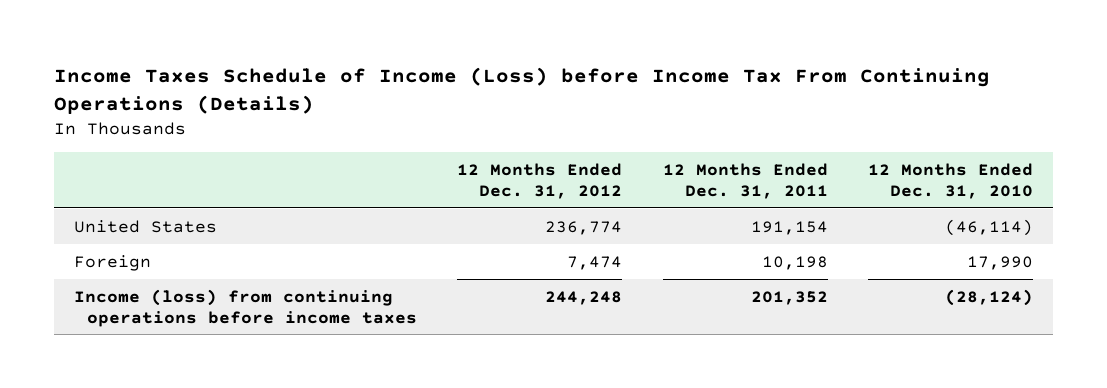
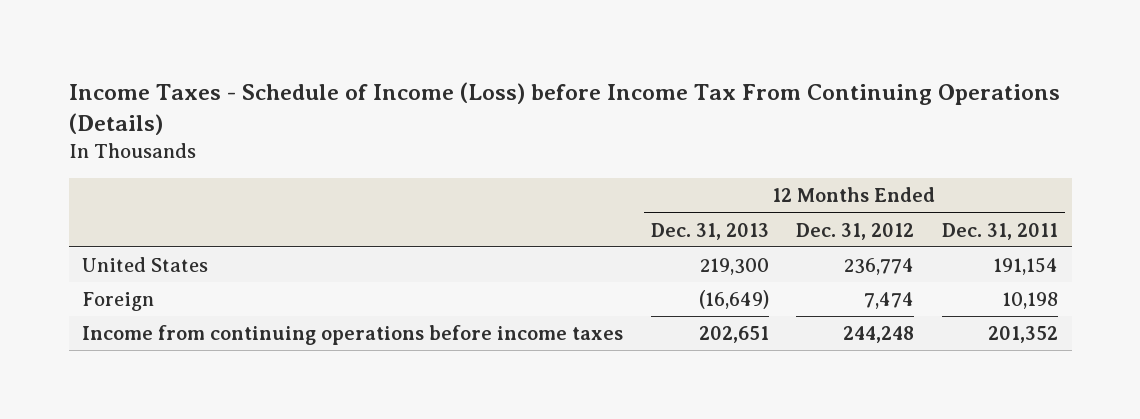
- Income Taxes Schedule of Income (Loss) before Income Tax From Continuing Operations (Details)
+ Income Taxes - Schedule of Income (Loss) before Income Tax From Continuing Operations (Details)
- | 12 Months Ended Dec. 31, 2012 | 12 Months Ended Dec. 31, 2011 | 12 Months Ended Dec. 31, 2010
+ | 12 Months Ended Dec. 31, 2013 | 12 Months Ended Dec. 31, 2012 | 12 Months Ended Dec. 31, 2011
- Income (loss) from continuing operations before income taxes | 244,248 | 201,352 | (28,124)
+ Income from continuing operations before income taxes | 202,651 | 244,248 | 201,352

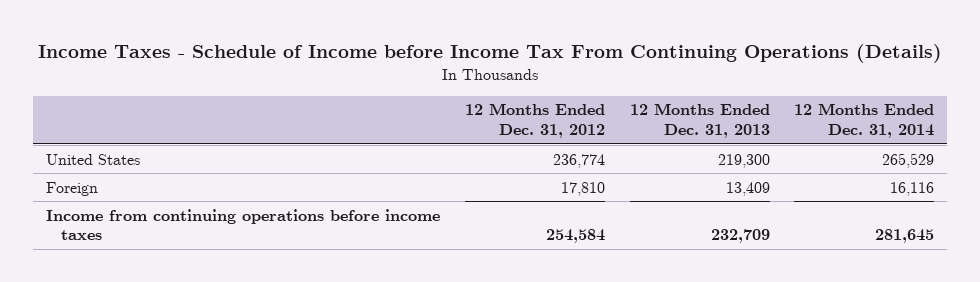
- Income Taxes - Schedule of Income (Loss) before Income Tax From Continuing Operations (Details)
+ Income Taxes - Schedule of Income before Income Tax From Continuing Operations (Details)
- | 12 Months Ended Dec. 31, 2013 | 12 Months Ended Dec. 31, 2012 | 12 Months Ended Dec. 31, 2011
+ | 12 Months Ended Dec. 31, 2012 | 12 Months Ended Dec. 31, 2013 | 12 Months Ended Dec. 31, 2014
- Foreign | (16,649) | 7,474 | 10,198
- Income from continuing operations before income taxes | 202,651 | 244,248 | 201,352
+ Foreign | 17,810 | 13,409 | 16,116
+ Income from continuing operations before income taxes | 254,584 | 232,709 | 281,645

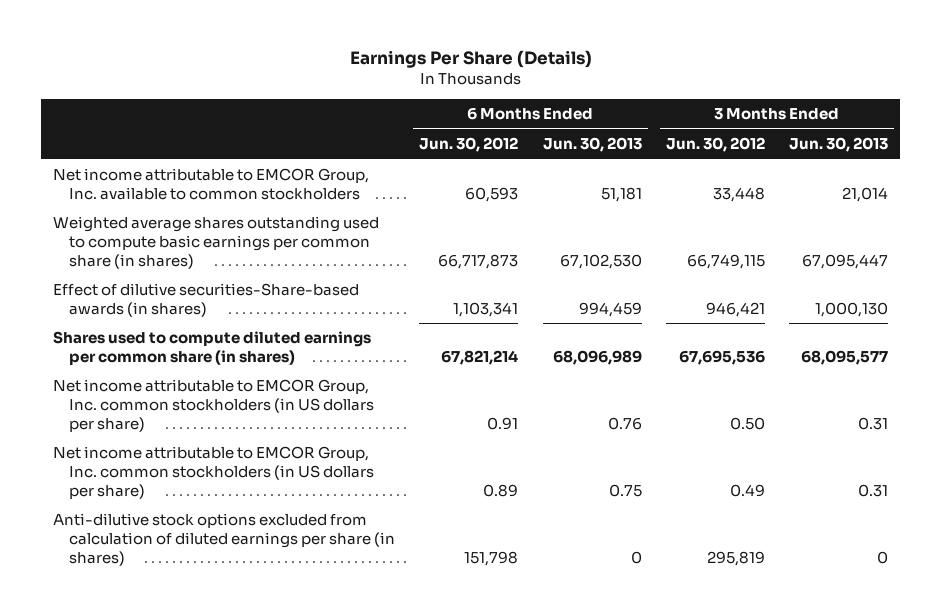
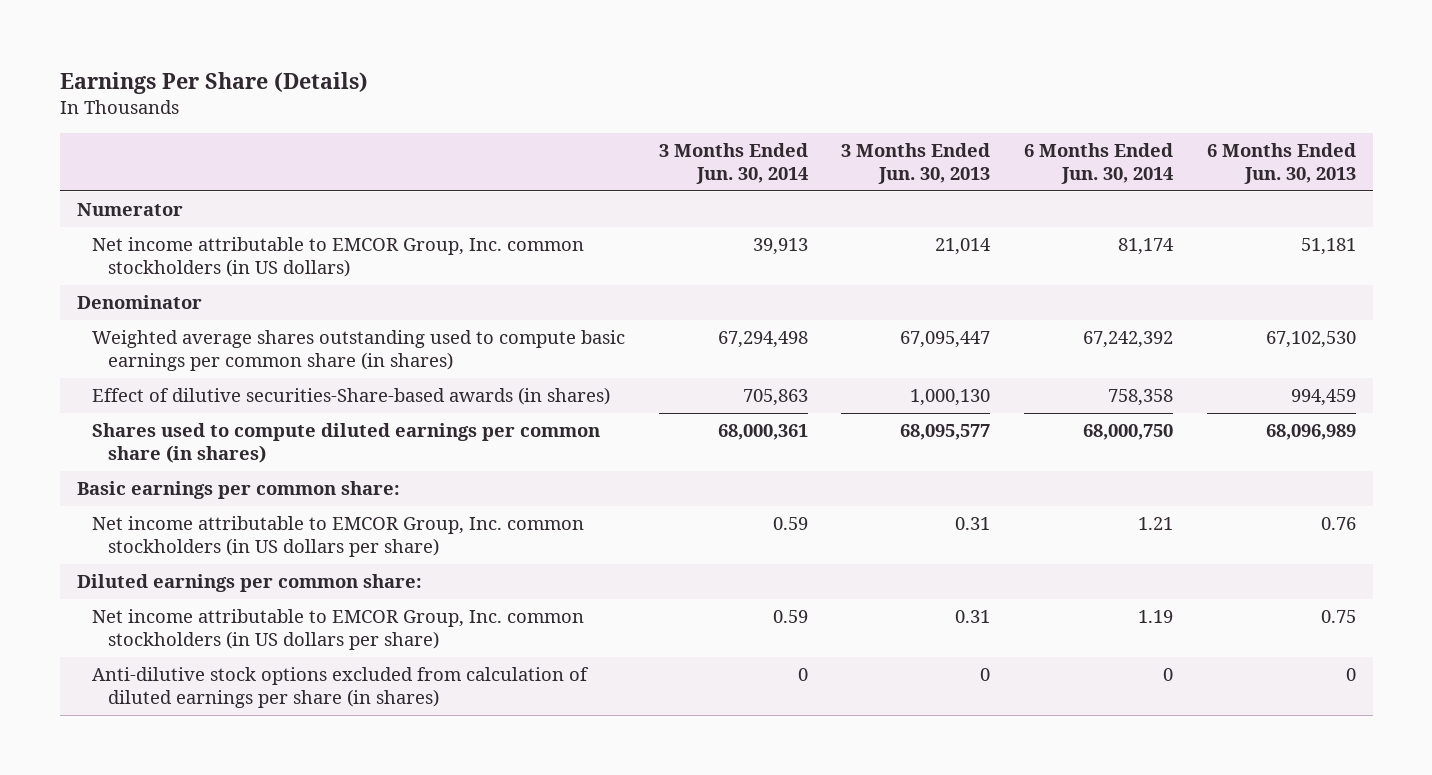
- | 6 Months Ended Jun. 30, 2012 | 6 Months Ended Jun. 30, 2013 | 3 Months Ended Jun. 30, 2012 | 3 Months Ended Jun. 30, 2013
+ | 3 Months Ended Jun. 30, 2014 | 3 Months Ended Jun. 30, 2013 | 6 Months Ended Jun. 30, 2014 | 6 Months Ended Jun. 30, 2013
- Net income attributable to EMCOR Group, Inc. available to common stockholders | 60,593 | 51,181 | 33,448 | 21,014
+ Numerator
+ Net income attributable to EMCOR Group, Inc. common stockholders (in US dollars) | 39,913 | 21,014 | 81,174 | 51,181
+ Denominator
+ Basic earnings per common share:
+ Diluted earnings per common share:

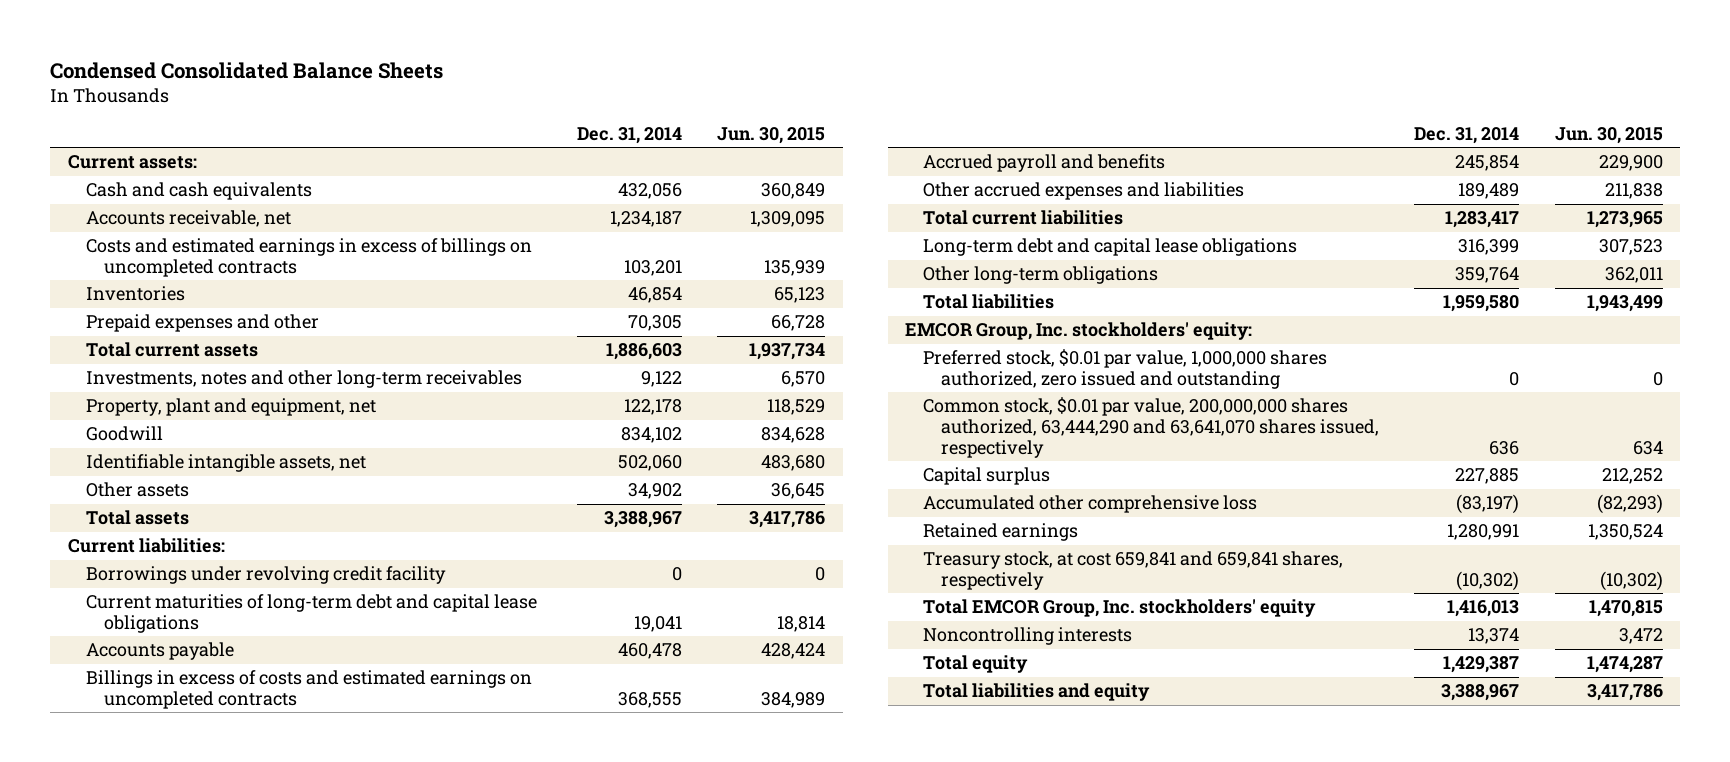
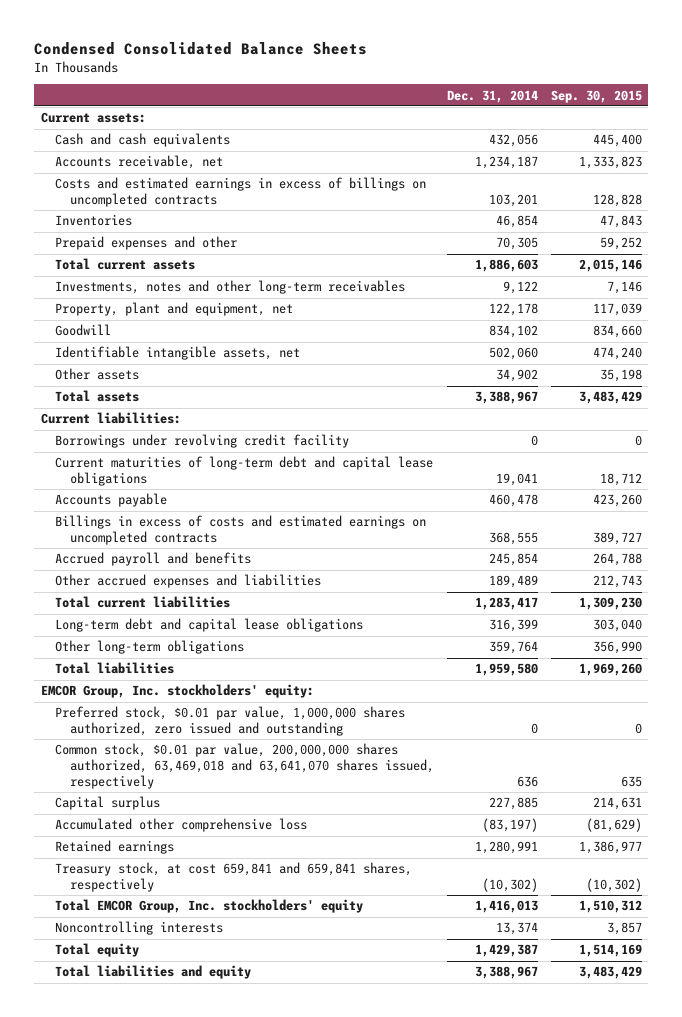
- | Dec. 31, 2014 | Jun. 30, 2015
+ | Dec. 31, 2014 | Sep. 30, 2015
- Common stock, $0.01 par value, 200,000,000 shares authorized, 63,444,290 and 63,641,070 shares issued, respectively | 636 | 634
+ Common stock, $0.01 par value, 200,000,000 shares authorized, 63,469,018 and 63,641,070 shares issued, respectively | 636 | 635

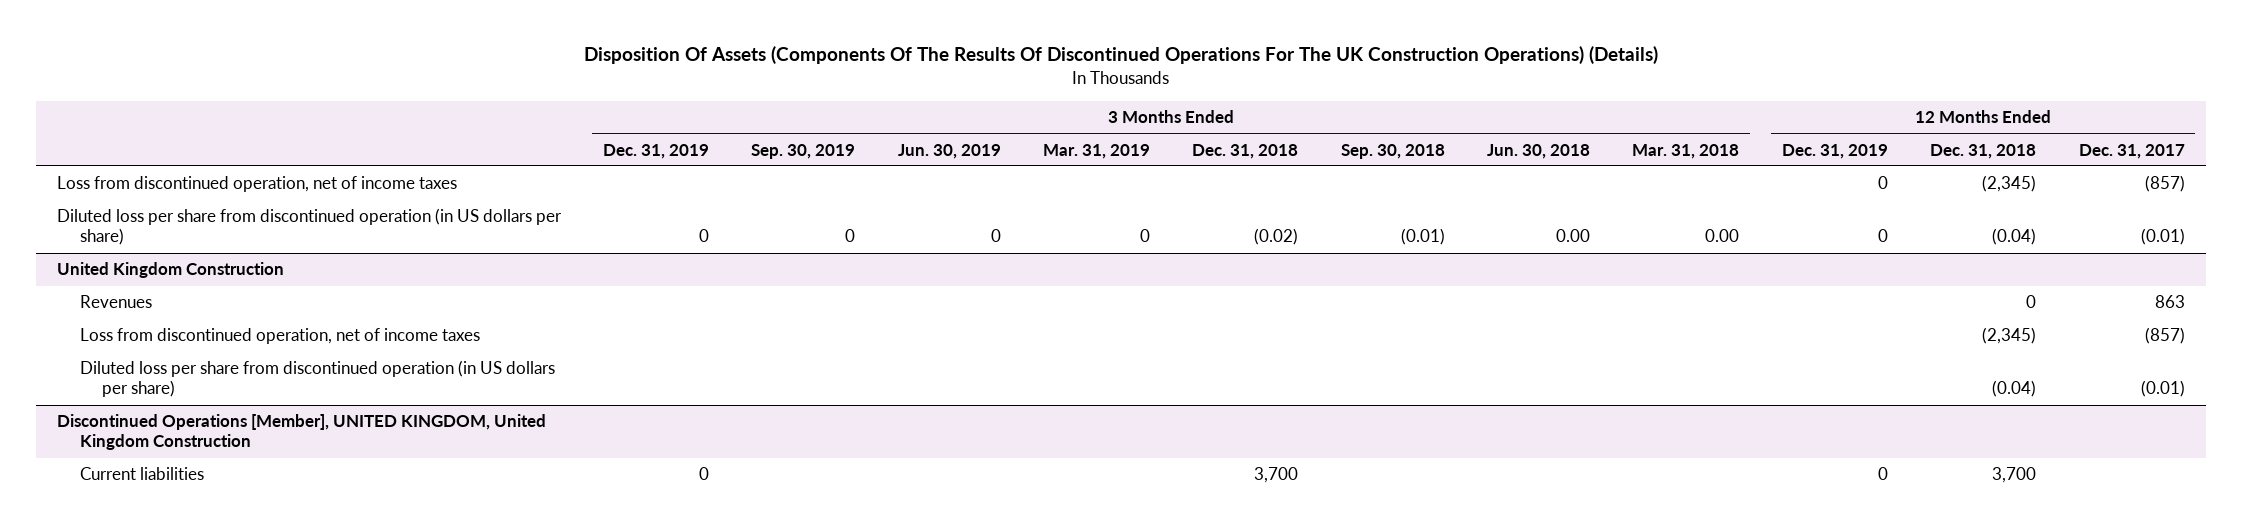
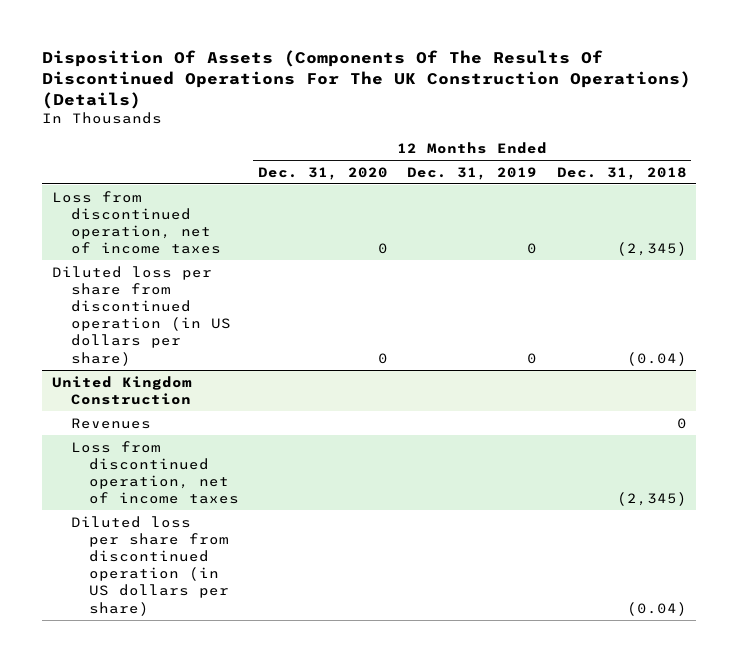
- | 3 Months Ended Dec. 31, 2019 | 3 Months Ended Sep. 30, 2019 | 3 Months Ended Jun. 30, 2019 | 3 Months Ended Mar. 31, 2019 | 3 Months Ended Dec. 31, 2018 | 3 Months Ended Sep. 30, 2018 | 3 Months Ended Jun. 30, 2018 | 3 Months Ended Mar. 31, 2018 | 12 Months Ended Dec. 31, 2019 | 12 Months Ended Dec. 31, 2018 | 12 Months Ended Dec. 31, 2017
+ | 12 Months Ended Dec. 31, 2020 | 12 Months Ended Dec. 31, 2019 | 12 Months Ended Dec. 31, 2018
- Discontinued Operations [Member], UNITED KINGDOM, United Kingdom Construction
- Current liabilities | 0 | | | | 3,700 | | | | 0 | 3,700 |

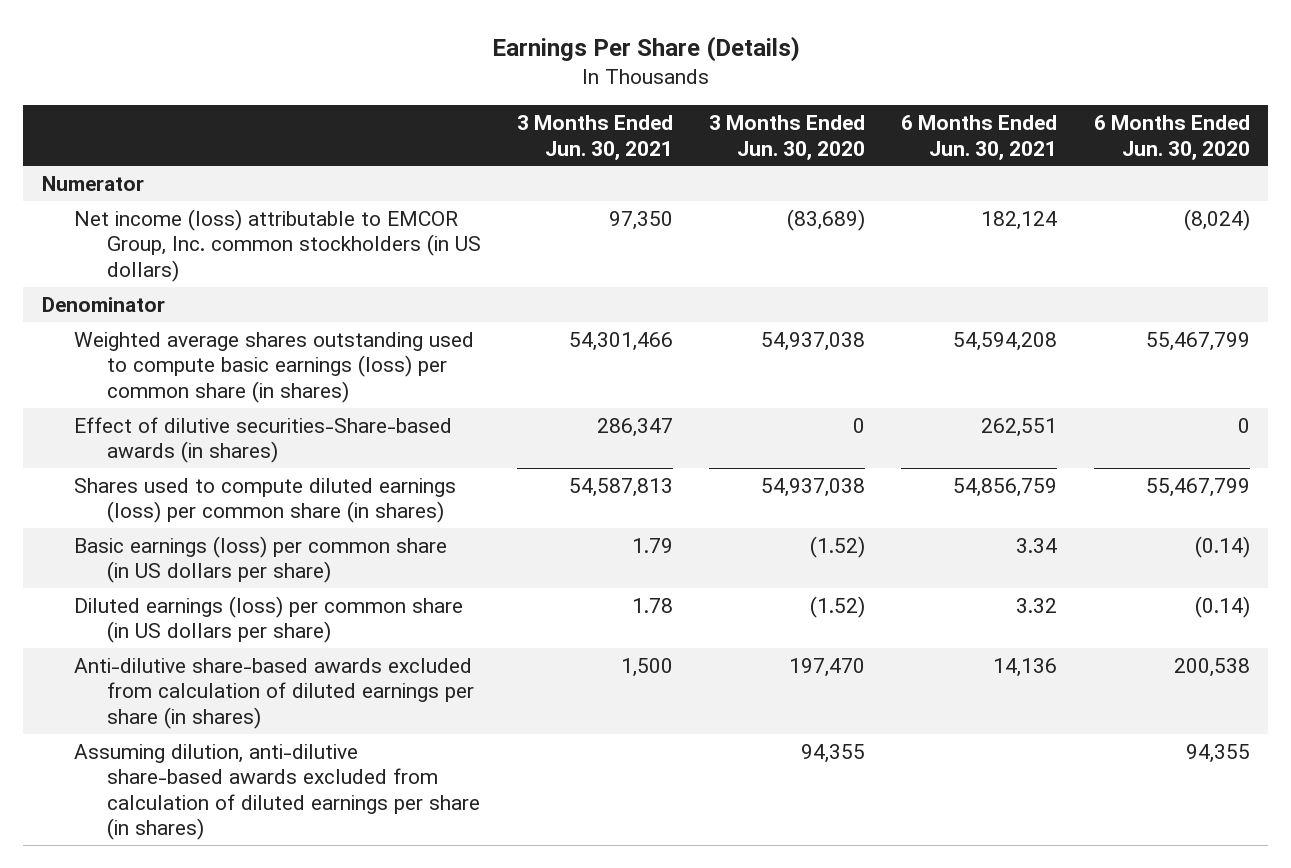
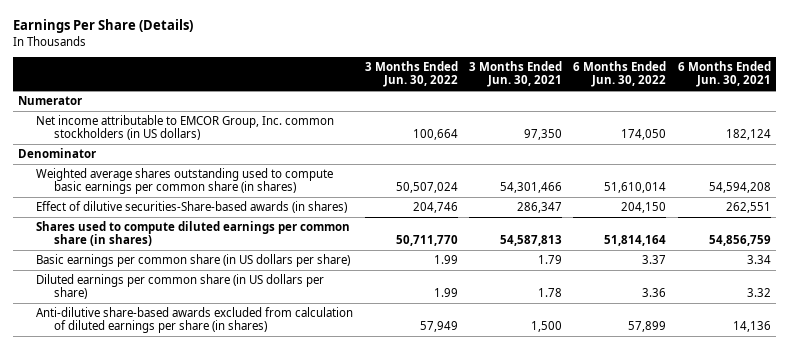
- | 3 Months Ended Jun. 30, 2021 | 3 Months Ended Jun. 30, 2020 | 6 Months Ended Jun. 30, 2021 | 6 Months Ended Jun. 30, 2020
+ | 3 Months Ended Jun. 30, 2022 | 3 Months Ended Jun. 30, 2021 | 6 Months Ended Jun. 30, 2022 | 6 Months Ended Jun. 30, 2021
- Net income (loss) attributable to EMCOR Group, Inc. common stockholders (in US dollars) | 97,350 | (83,689) | 182,124 | (8,024)
+ Net income attributable to EMCOR Group, Inc. common stockholders (in US dollars) | 100,664 | 97,350 | 174,050 | 182,124
- Weighted average shares outstanding used to compute basic earnings (loss) per common share (in shares) | 54,301,466 | 54,937,038 | 54,594,208 | 55,467,799
+ Weighted average shares outstanding used to compute basic earnings per common share (in shares) | 50,507,024 | 54,301,466 | 51,610,014 | 54,594,208
- Shares used to compute diluted earnings (loss) per common share (in shares) | 54,587,813 | 54,937,038 | 54,856,759 | 55,467,799
- Basic earnings (loss) per common share (in US dollars per share) | 1.79 | (1.52) | 3.34 | (0.14)
- Diluted earnings (loss) per common share (in US dollars per share) | 1.78 | (1.52) | 3.32 | (0.14)
+ Shares used to compute diluted earnings per common share (in shares) | 50,711,770 | 54,587,813 | 51,814,164 | 54,856,759
+ Basic earnings per common share (in US dollars per share) | 1.99 | 1.79 | 3.37 | 3.34
+ Diluted earnings per common share (in US dollars per share) | 1.99 | 1.78 | 3.36 | 3.32
- Assuming dilution, anti-dilutive share-based awards excluded from calculation of diluted earnings per share (in shares) | | 94,355 | | 94,355

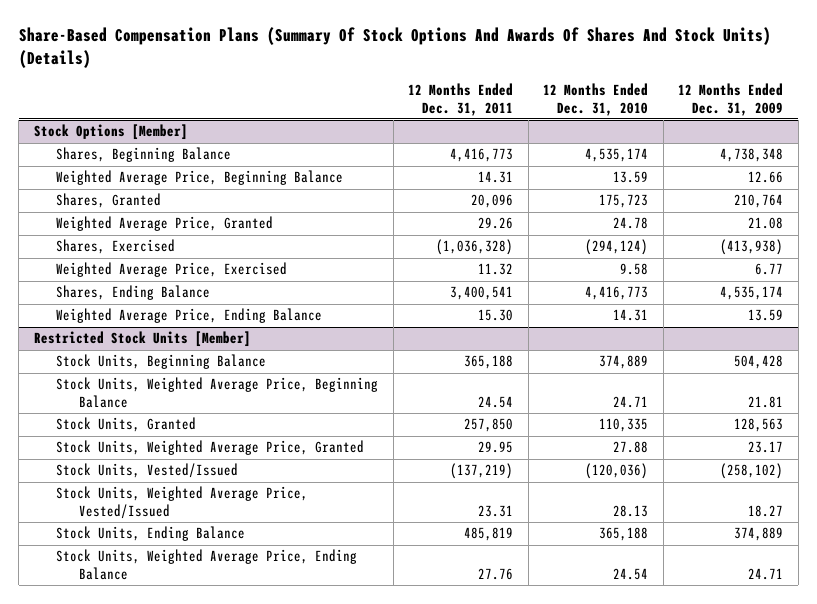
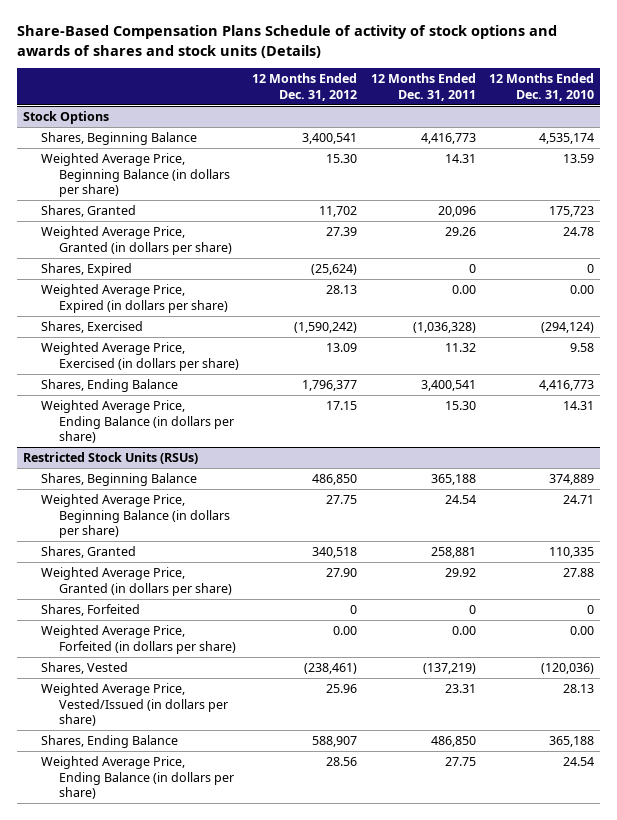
- Share-Based Compensation Plans (Summary Of Stock Options And Awards Of Shares And Stock Units) (Details)
+ Share-Based Compensation Plans Schedule of activity of stock options and awards of shares and stock units (Details)
- | 12 Months Ended Dec. 31, 2011 | 12 Months Ended Dec. 31, 2010 | 12 Months Ended Dec. 31, 2009
+ | 12 Months Ended Dec. 31, 2012 | 12 Months Ended Dec. 31, 2011 | 12 Months Ended Dec. 31, 2010
- Stock Options [Member]
+ Stock Options
- Weighted Average Price, Beginning Balance | 14.31 | 13.59 | 12.66
+ Weighted Average Price, Beginning Balance (in dollars per share) | 15.30 | 14.31 | 13.59
- Weighted Average Price, Granted | 29.26 | 24.78 | 21.08
+ Weighted Average Price, Granted (in dollars per share) | 27.39 | 29.26 | 24.78
+ Shares, Expired | (25,624) | 0 | 0
+ Weighted Average Price, Expired (in dollars per share) | 28.13 | 0.00 | 0.00
- Weighted Average Price, Exercised | 11.32 | 9.58 | 6.77
+ Weighted Average Price, Exercised (in dollars per share) | 13.09 | 11.32 | 9.58
- Weighted Average Price, Ending Balance | 15.30 | 14.31 | 13.59
- Restricted Stock Units [Member]
- Stock Units, Beginning Balance | 365,188 | 374,889 | 504,428
- Stock Units, Weighted Average Price, Beginning Balance | 24.54 | 24.71 | 21.81
- Stock Units, Granted | 257,850 | 110,335 | 128,563
- Stock Units, Weighted Average Price, Granted | 29.95 | 27.88 | 23.17
- Stock Units, Vested/Issued | (137,219) | (120,036) | (258,102)
- Stock Units, Weighted Average Price, Vested/Issued | 23.31 | 28.13 | 18.27
- Stock Units, Ending Balance | 485,819 | 365,188 | 374,889
- Stock Units, Weighted Average Price, Ending Balance | 27.76 | 24.54 | 24.71
+ Weighted Average Price, Ending Balance (in dollars per share) | 17.15 | 15.30 | 14.31
+ Restricted Stock Units (RSUs)
+ Shares, Beginning Balance | 486,850 | 365,188 | 374,889
+ Weighted Average Price, Beginning Balance (in dollars per share) | 27.75 | 24.54 | 24.71
+ Shares, Granted | 340,518 | 258,881 | 110,335
+ Weighted Average Price, Granted (in dollars per share) | 27.90 | 29.92 | 27.88
+ Shares, Forfeited | 0 | 0 | 0
+ Weighted Average Price, Forfeited (in dollars per share) | 0.00 | 0.00 | 0.00
+ Shares, Vested | (238,461) | (137,219) | (120,036)
+ Weighted Average Price, Vested/Issued (in dollars per share) | 25.96 | 23.31 | 28.13
+ Shares, Ending Balance | 588,907 | 486,850 | 365,188
+ Weighted Average Price, Ending Balance (in dollars per share) | 28.56 | 27.75 | 24.54

